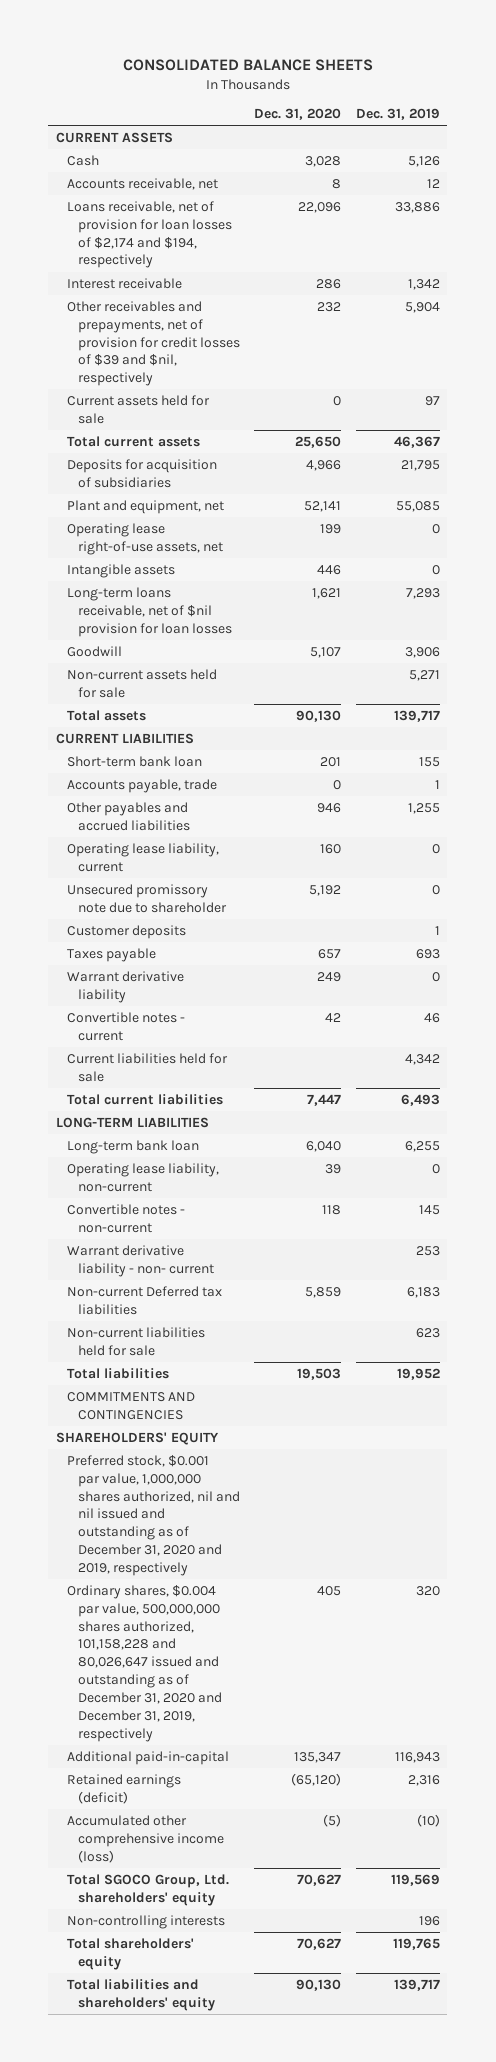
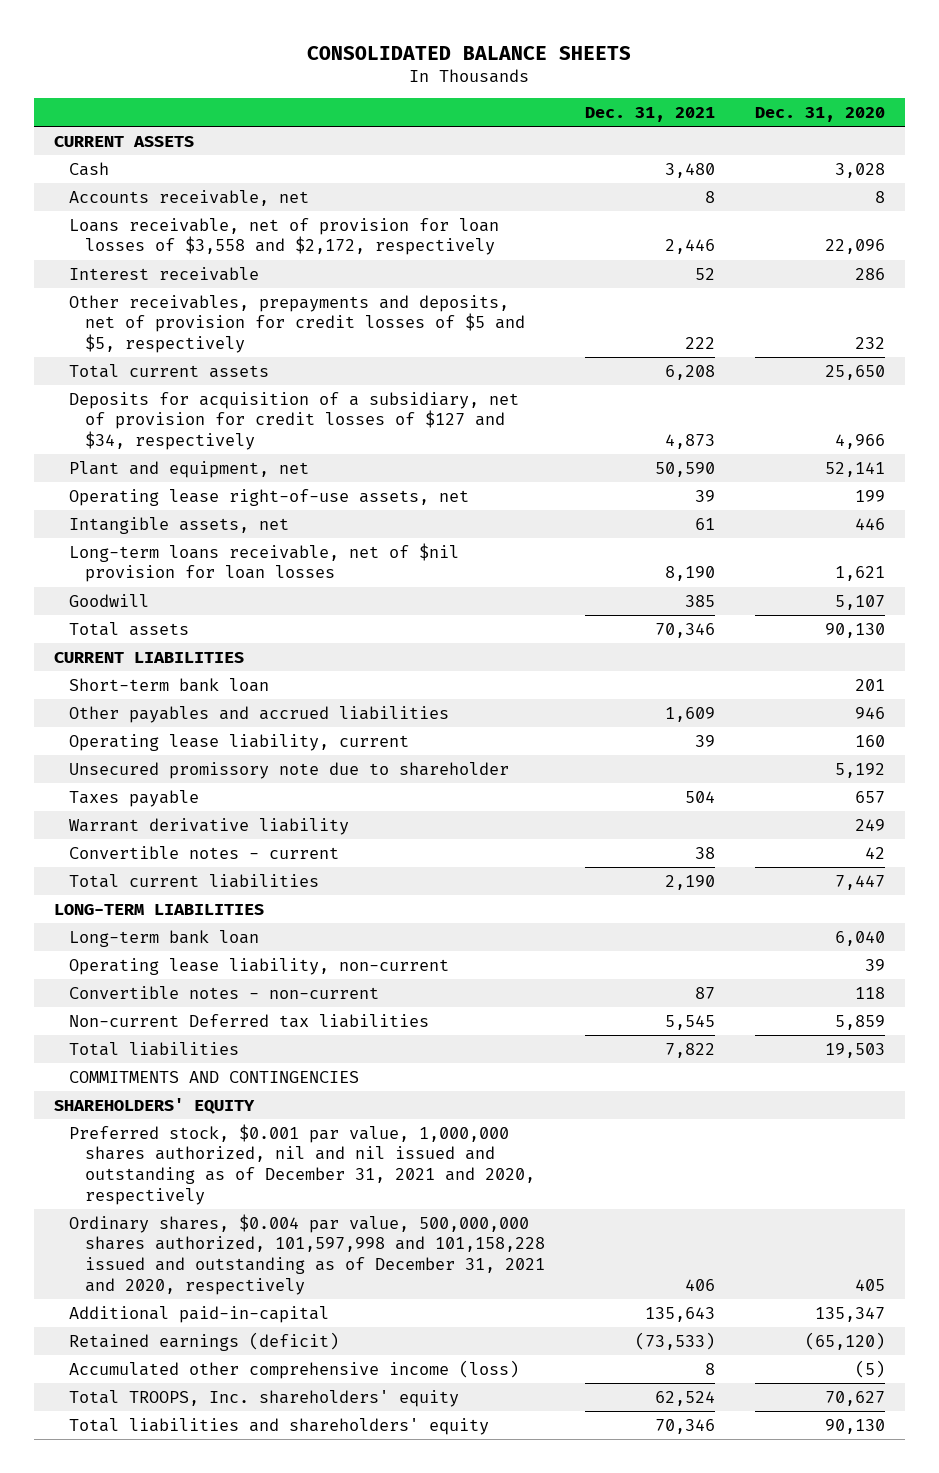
- | Dec. 31, 2020 | Dec. 31, 2019
+ | Dec. 31, 2021 | Dec. 31, 2020
- Loans receivable, net of provision for loan losses of $2,174 and $194, respectively | 22,096 | 33,886
+ Loans receivable, net of provision for loan losses of $3,558 and $2,172, respectively | 2,446 | 22,096
- Other receivables and prepayments, net of provision for credit losses of $39 and $nil, respectively | 232 | 5,904
- Current assets held for sale | 0 | 97
+ Other receivables, prepayments and deposits, net of provision for credit losses of $5 and $5, respectively | 222 | 232
- Deposits for acquisition of subsidiaries | 4,966 | 21,795
+ Deposits for acquisition of a subsidiary, net of provision for credit losses of $127 and $34, respectively | 4,873 | 4,966
- Intangible assets | 446 | 0
+ Intangible assets, net | 61 | 446
- Non-current assets held for sale | | 5,271
- Accounts payable, trade | 0 | 1
- Customer deposits | | 1
- Current liabilities held for sale | | 4,342
- Warrant derivative liability - non- current | | 253
- Non-current liabilities held for sale | | 623
- Preferred stock, $0.001 par value, 1,000,000 shares authorized, nil and nil issued and outstanding as of December 31, 2020 and 2019, respectively
- Ordinary shares, $0.004 par value, 500,000,000 shares authorized, 101,158,228 and 80,026,647 issued and outstanding as of December 31, 2020 and December 31, 2019, respectively | 405 | 320
+ Preferred stock, $0.001 par value, 1,000,000 shares authorized, nil and nil issued and outstanding as of December 31, 2021 and 2020, respectively
+ Ordinary shares, $0.004 par value, 500,000,000 shares authorized, 101,597,998 and 101,158,228 issued and outstanding as of December 31, 2021 and 2020, respectively | 406 | 405
- Total SGOCO Group, Ltd. shareholders' equity | 70,627 | 119,569
- Non-controlling interests | | 196
- Total shareholders' equity | 70,627 | 119,765
+ Total TROOPS, Inc. shareholders' equity | 62,524 | 70,627

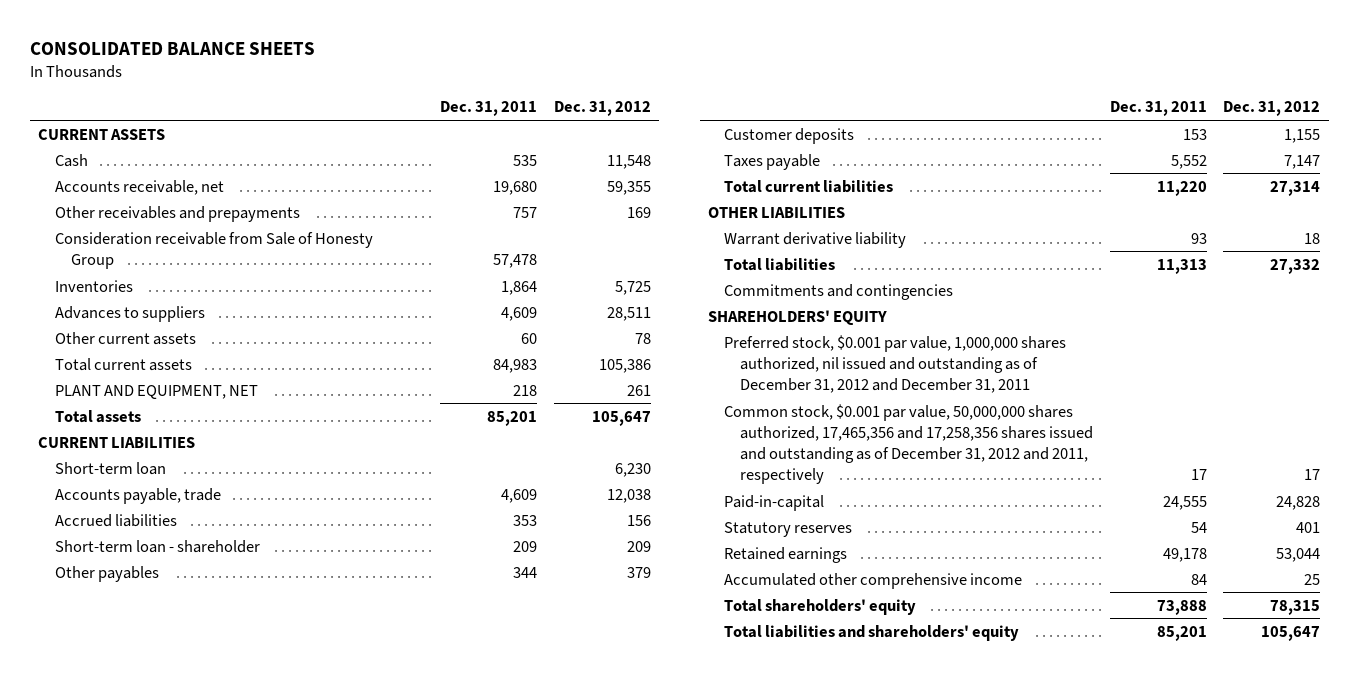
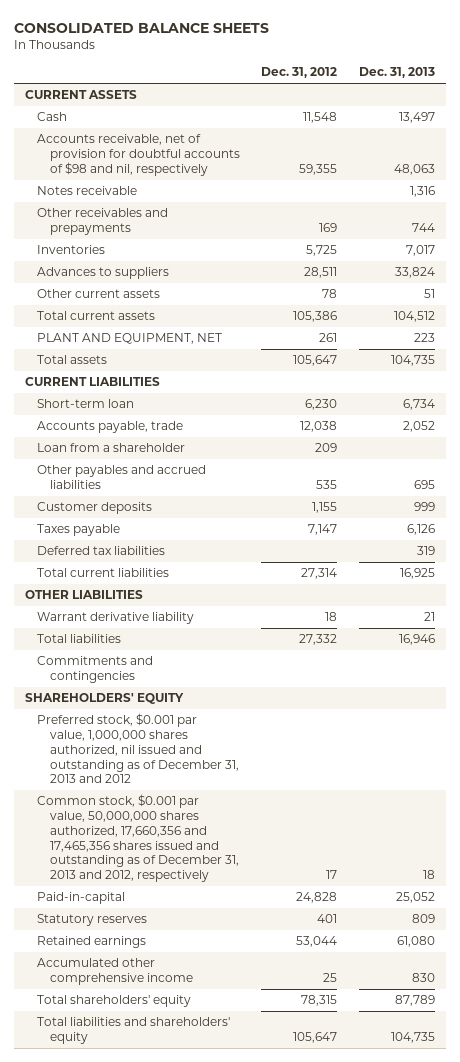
- | Dec. 31, 2011 | Dec. 31, 2012
+ | Dec. 31, 2012 | Dec. 31, 2013
- Accounts receivable, net | 19,680 | 59,355
+ Accounts receivable, net of provision for doubtful accounts of $98 and nil, respectively | 59,355 | 48,063
+ Notes receivable | | 1,316
- Consideration receivable from Sale of Honesty Group | 57,478 |
- Accrued liabilities | 353 | 156
- Short-term loan - shareholder | 209 | 209
- Other payables | 344 | 379
+ Loan from a shareholder | 209 |
+ Other payables and accrued liabilities | 535 | 695
+ Deferred tax liabilities | | 319
- Preferred stock, $0.001 par value, 1,000,000 shares authorized, nil issued and outstanding as of December 31, 2012 and December 31, 2011
- Common stock, $0.001 par value, 50,000,000 shares authorized, 17,465,356 and 17,258,356 shares issued and outstanding as of December 31, 2012 and 2011, respectively | 17 | 17
+ Preferred stock, $0.001 par value, 1,000,000 shares authorized, nil issued and outstanding as of December 31, 2013 and 2012
+ Common stock, $0.001 par value, 50,000,000 shares authorized, 17,660,356 and 17,465,356 shares issued and outstanding as of December 31, 2013 and 2012, respectively | 17 | 18

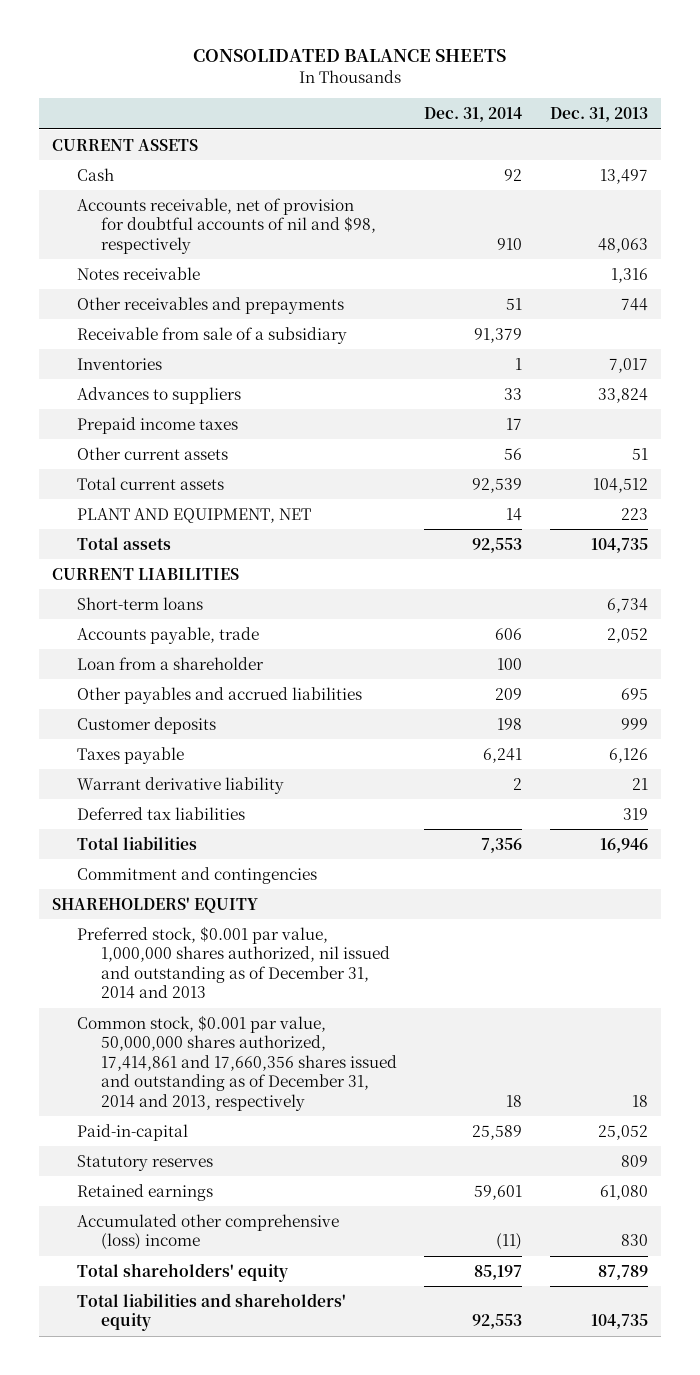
- | Dec. 31, 2012 | Dec. 31, 2013
+ | Dec. 31, 2014 | Dec. 31, 2013
- Accounts receivable, net of provision for doubtful accounts of $98 and nil, respectively | 59,355 | 48,063
+ Accounts receivable, net of provision for doubtful accounts of nil and $98, respectively | 910 | 48,063
+ Receivable from sale of a subsidiary | 91,379 |
+ Prepaid income taxes | 17 |
- Short-term loan | 6,230 | 6,734
+ Short-term loans | | 6,734
- Total current liabilities | 27,314 | 16,925
- OTHER LIABILITIES
moved down: Deferred tax liabilities | | 319
- Commitments and contingencies
+ Commitment and contingencies
- Preferred stock, $0.001 par value, 1,000,000 shares authorized, nil issued and outstanding as of December 31, 2013 and 2012
- Common stock, $0.001 par value, 50,000,000 shares authorized, 17,660,356 and 17,465,356 shares issued and outstanding as of December 31, 2013 and 2012, respectively | 17 | 18
+ Preferred stock, $0.001 par value, 1,000,000 shares authorized, nil issued and outstanding as of December 31, 2014 and 2013
+ Common stock, $0.001 par value, 50,000,000 shares authorized, 17,414,861 and 17,660,356 shares issued and outstanding as of December 31, 2014 and 2013, respectively | 18 | 18
- Accumulated other comprehensive income | 25 | 830
+ Accumulated other comprehensive (loss) income | (11) | 830

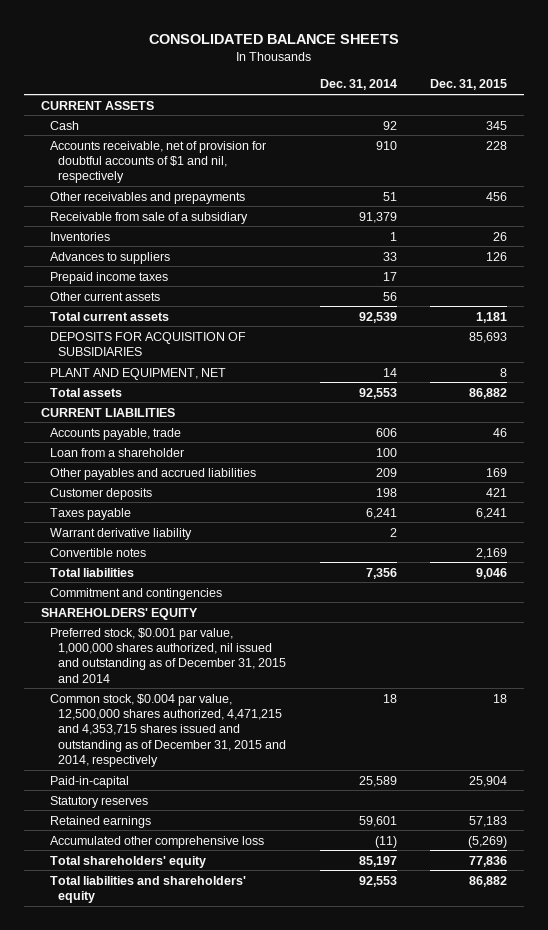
- | Dec. 31, 2014 | Dec. 31, 2013
+ | Dec. 31, 2014 | Dec. 31, 2015
- Accounts receivable, net of provision for doubtful accounts of nil and $98, respectively | 910 | 48,063
- Notes receivable | | 1,316
+ Accounts receivable, net of provision for doubtful accounts of $1 and nil, respectively | 910 | 228
+ DEPOSITS FOR ACQUISITION OF SUBSIDIARIES | | 85,693
- Short-term loans | | 6,734
- Deferred tax liabilities | | 319
+ Convertible notes | | 2,169
- Preferred stock, $0.001 par value, 1,000,000 shares authorized, nil issued and outstanding as of December 31, 2014 and 2013
- Common stock, $0.001 par value, 50,000,000 shares authorized, 17,414,861 and 17,660,356 shares issued and outstanding as of December 31, 2014 and 2013, respectively | 18 | 18
+ Preferred stock, $0.001 par value, 1,000,000 shares authorized, nil issued and outstanding as of December 31, 2015 and 2014
+ Common stock, $0.004 par value, 12,500,000 shares authorized, 4,471,215 and 4,353,715 shares issued and outstanding as of December 31, 2015 and 2014, respectively | 18 | 18
- Accumulated other comprehensive (loss) income | (11) | 830
+ Accumulated other comprehensive loss | (11) | (5,269)

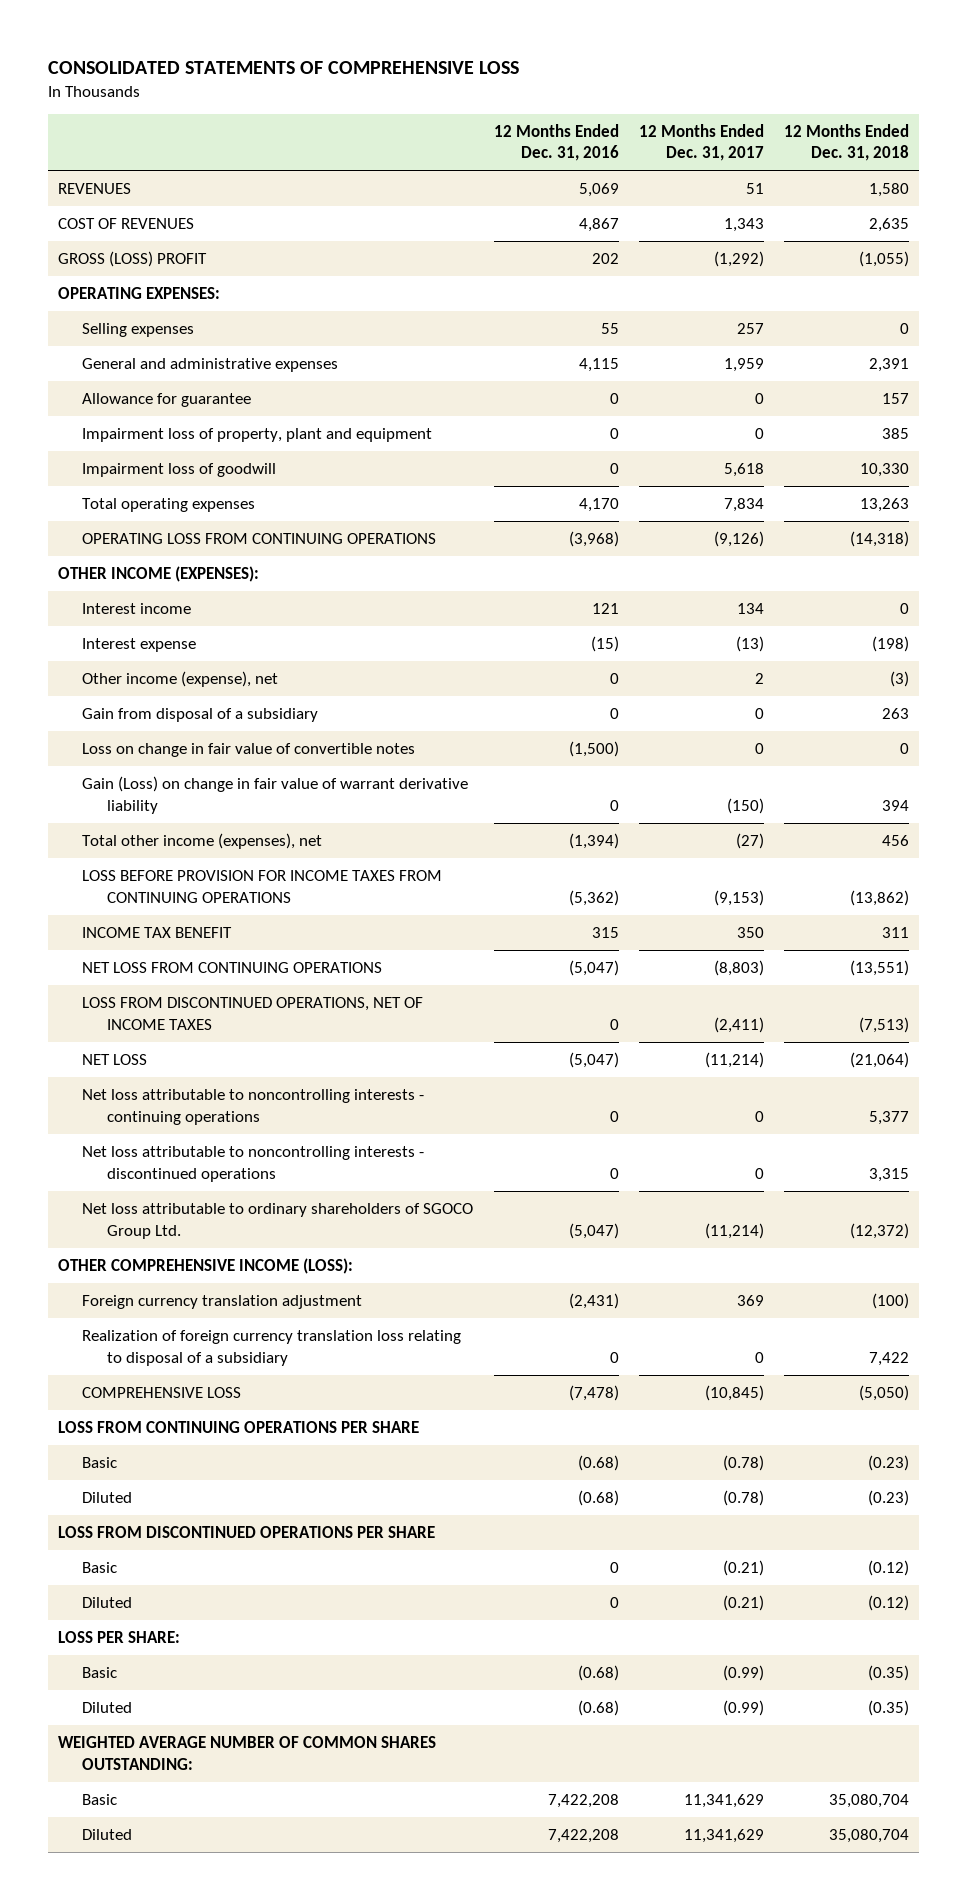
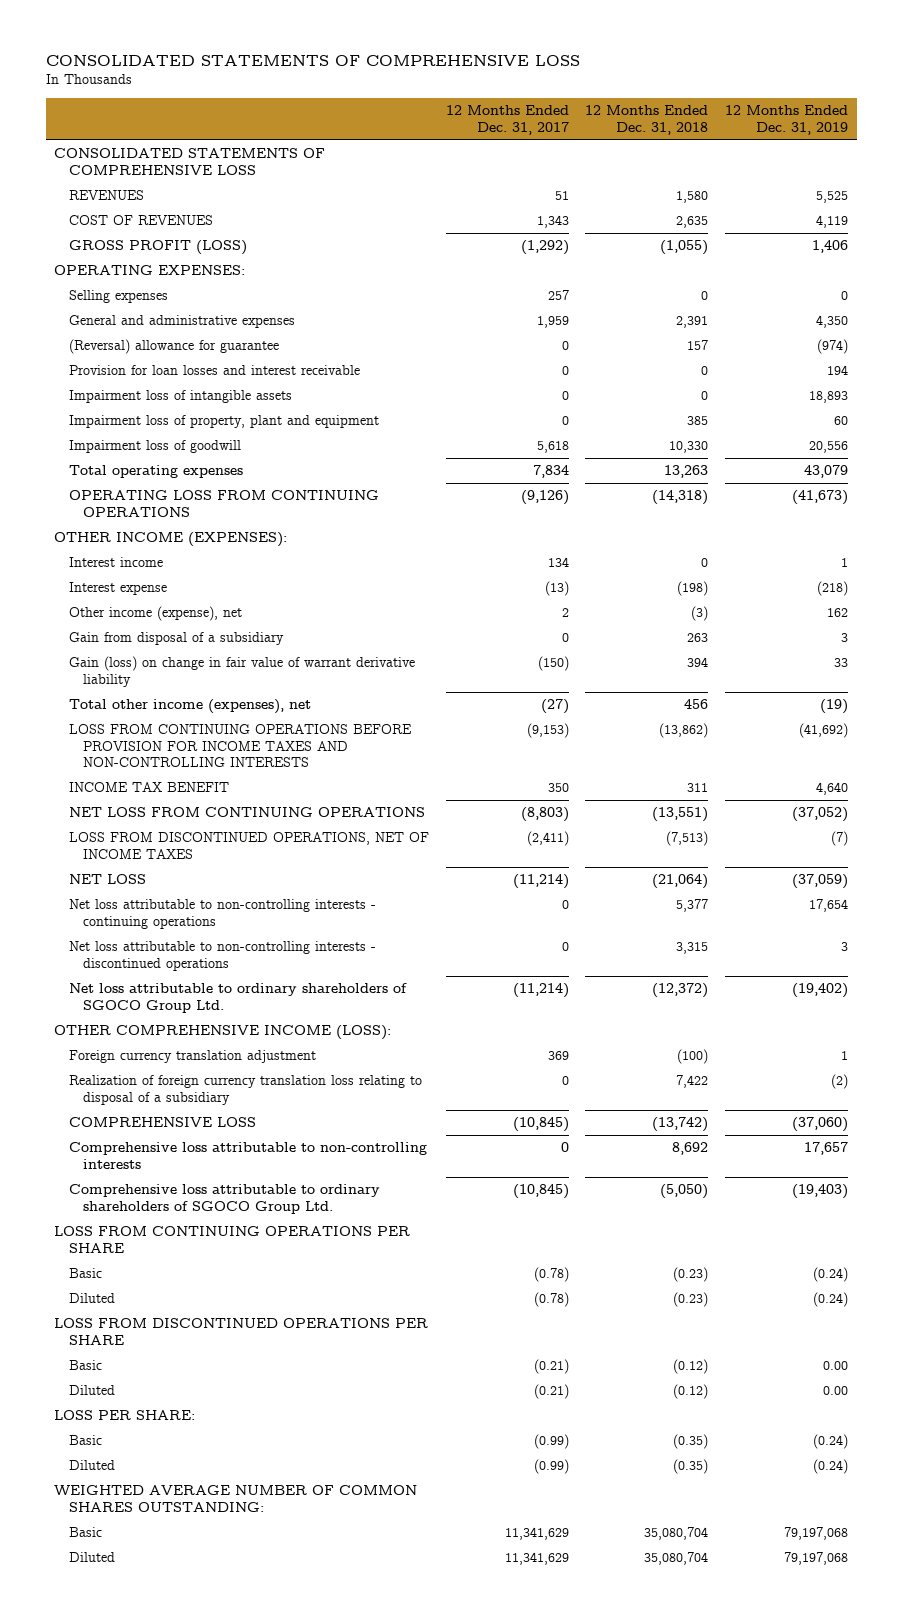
- | 12 Months Ended Dec. 31, 2016 | 12 Months Ended Dec. 31, 2017 | 12 Months Ended Dec. 31, 2018
+ | 12 Months Ended Dec. 31, 2017 | 12 Months Ended Dec. 31, 2018 | 12 Months Ended Dec. 31, 2019
+ CONSOLIDATED STATEMENTS OF COMPREHENSIVE LOSS
- GROSS (LOSS) PROFIT | 202 | (1,292) | (1,055)
+ GROSS PROFIT (LOSS) | (1,292) | (1,055) | 1,406
- Allowance for guarantee | 0 | 0 | 157
+ (Reversal) allowance for guarantee | 0 | 157 | (974)
+ Provision for loan losses and interest receivable | 0 | 0 | 194
+ Impairment loss of intangible assets | 0 | 0 | 18,893
- Loss on change in fair value of convertible notes | (1,500) | 0 | 0
- Gain (Loss) on change in fair value of warrant derivative liability | 0 | (150) | 394
+ Gain (loss) on change in fair value of warrant derivative liability | (150) | 394 | 33
- LOSS BEFORE PROVISION FOR INCOME TAXES FROM CONTINUING OPERATIONS | (5,362) | (9,153) | (13,862)
+ LOSS FROM CONTINUING OPERATIONS BEFORE PROVISION FOR INCOME TAXES AND NON-CONTROLLING INTERESTS | (9,153) | (13,862) | (41,692)
- Net loss attributable to noncontrolling interests - continuing operations | 0 | 0 | 5,377
- Net loss attributable to noncontrolling interests - discontinued operations | 0 | 0 | 3,315
+ Net loss attributable to non-controlling interests - continuing operations | 0 | 5,377 | 17,654
+ Net loss attributable to non-controlling interests - discontinued operations | 0 | 3,315 | 3
- COMPREHENSIVE LOSS | (7,478) | (10,845) | (5,050)
+ COMPREHENSIVE LOSS | (10,845) | (13,742) | (37,060)
+ Comprehensive loss attributable to non-controlling interests | 0 | 8,692 | 17,657
+ Comprehensive loss attributable to ordinary shareholders of SGOCO Group Ltd. | (10,845) | (5,050) | (19,403)

